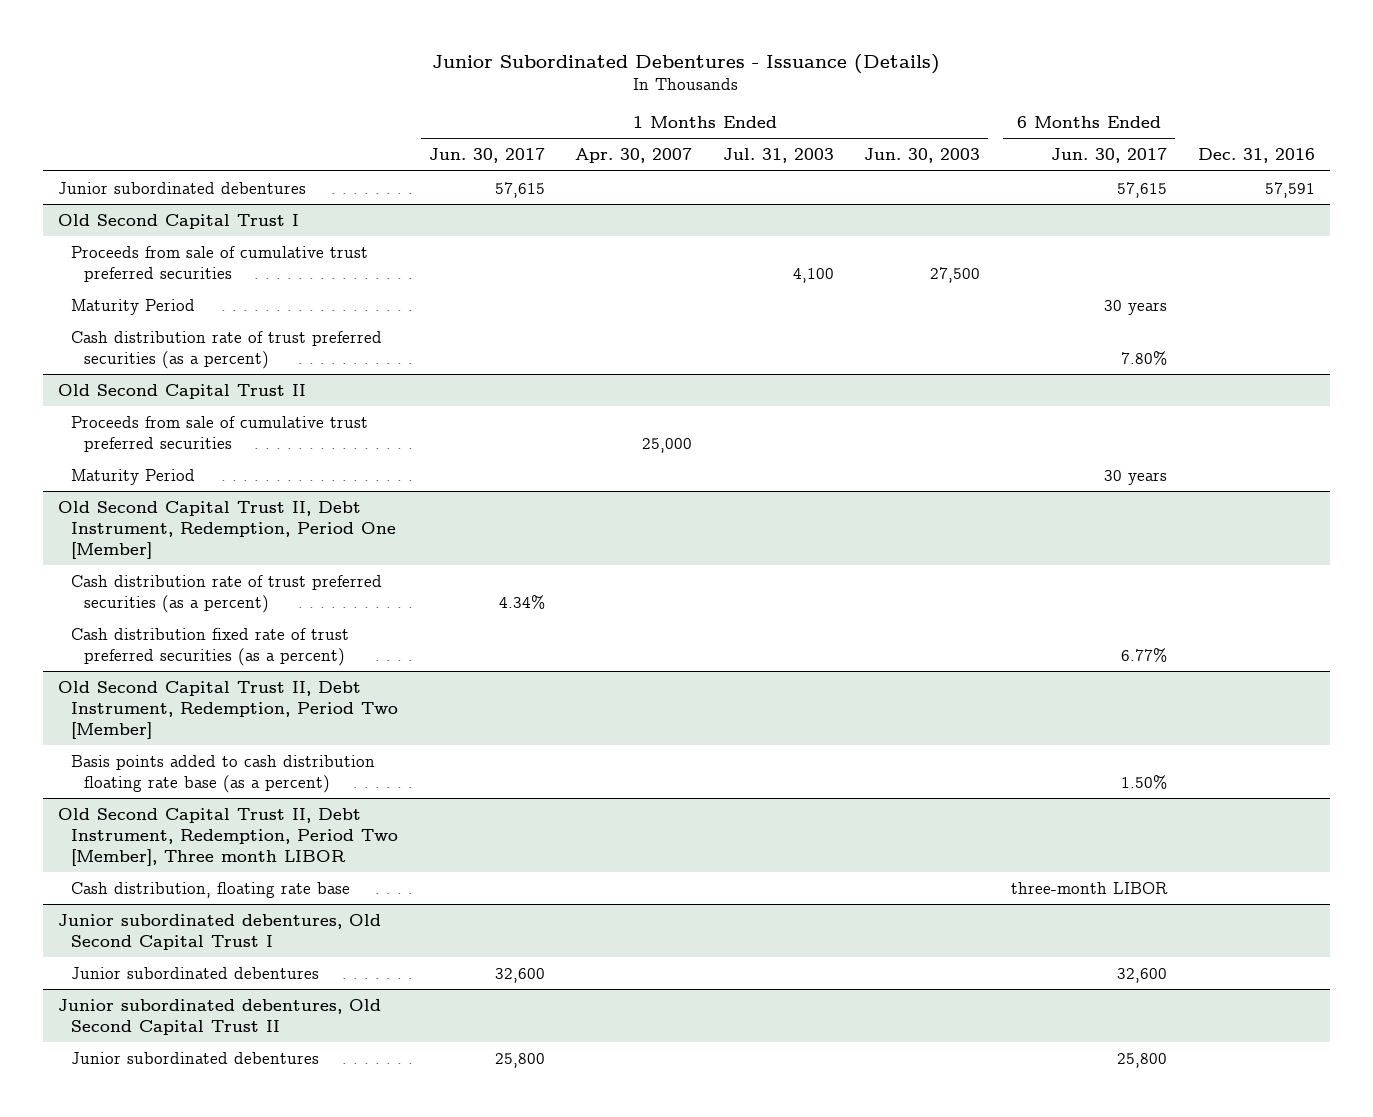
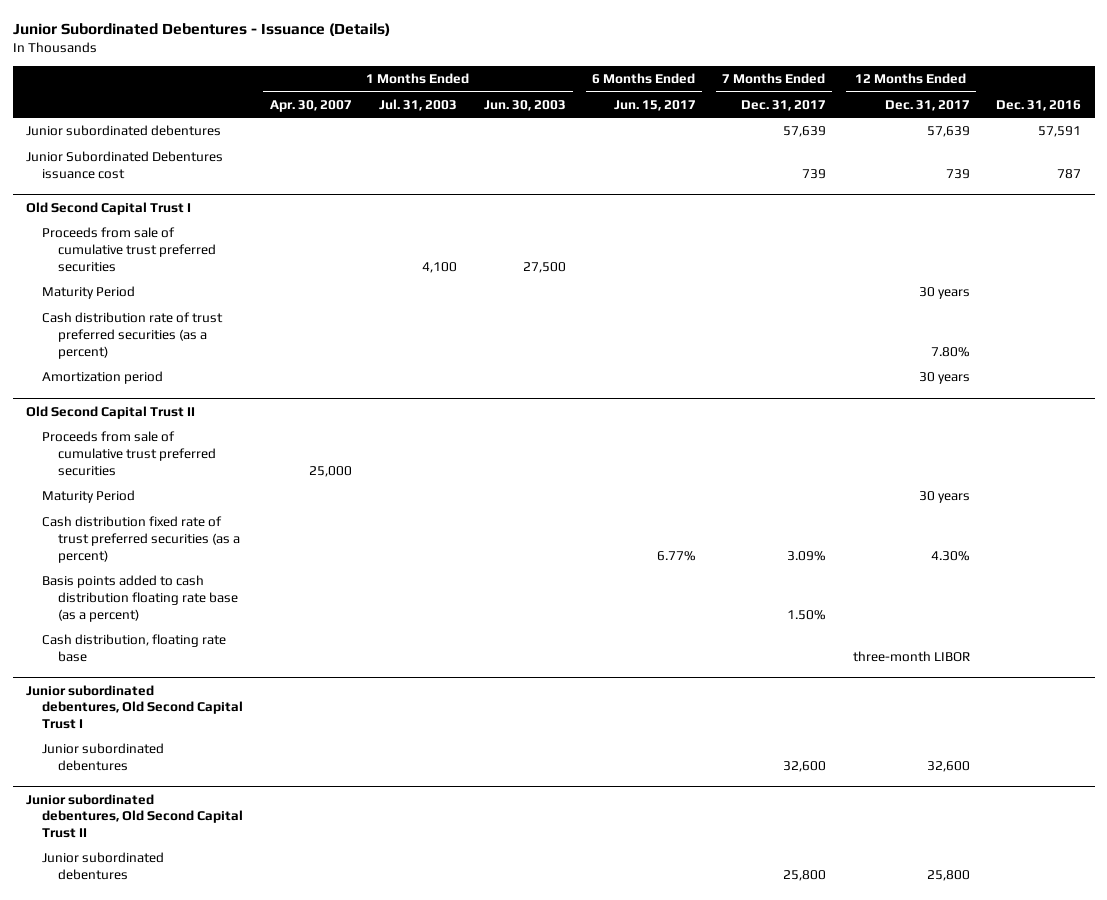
- | 1 Months Ended Jun. 30, 2017 | 1 Months Ended Apr. 30, 2007 | 1 Months Ended Jul. 31, 2003 | 1 Months Ended Jun. 30, 2003 | 6 Months Ended Jun. 30, 2017 | Dec. 31, 2016
+ | 1 Months Ended Apr. 30, 2007 | 1 Months Ended Jul. 31, 2003 | 1 Months Ended Jun. 30, 2003 | 6 Months Ended Jun. 15, 2017 | 7 Months Ended Dec. 31, 2017 | 12 Months Ended Dec. 31, 2017 | Dec. 31, 2016
+ Junior Subordinated Debentures issuance cost | | | | | 739 | 739 | 787
@ Old Second Capital Trust I
+ Amortization period | | | | | | 30 years |
- Old Second Capital Trust II, Debt Instrument, Redemption, Period One [Member]
- Cash distribution rate of trust preferred securities (as a percent) | 4.34% | | | | |
- Cash distribution fixed rate of trust preferred securities (as a percent) | | | | | 6.77% |
- Old Second Capital Trust II, Debt Instrument, Redemption, Period Two [Member]
- Basis points added to cash distribution floating rate base (as a percent) | | | | | 1.50% |
- Old Second Capital Trust II, Debt Instrument, Redemption, Period Two [Member], Three month LIBOR
- Cash distribution, floating rate base | | | | | three-month LIBOR |
@ Old Second Capital Trust II
+ Cash distribution fixed rate of trust preferred securities (as a percent) | | | | 6.77% | 3.09% | 4.30% |
+ Basis points added to cash distribution floating rate base (as a percent) | | | | | 1.50% | |
+ Cash distribution, floating rate base | | | | | | three-month LIBOR |

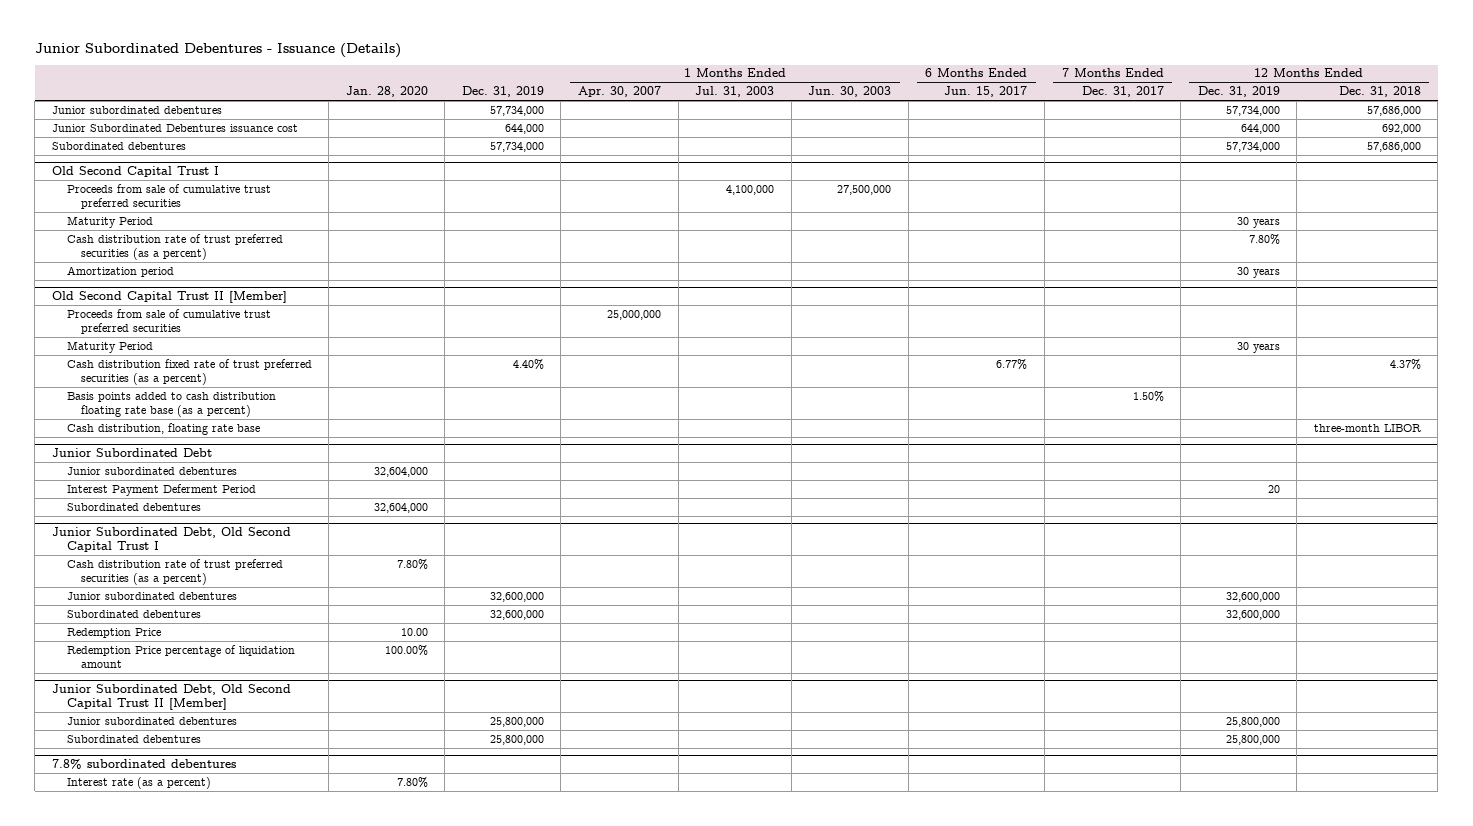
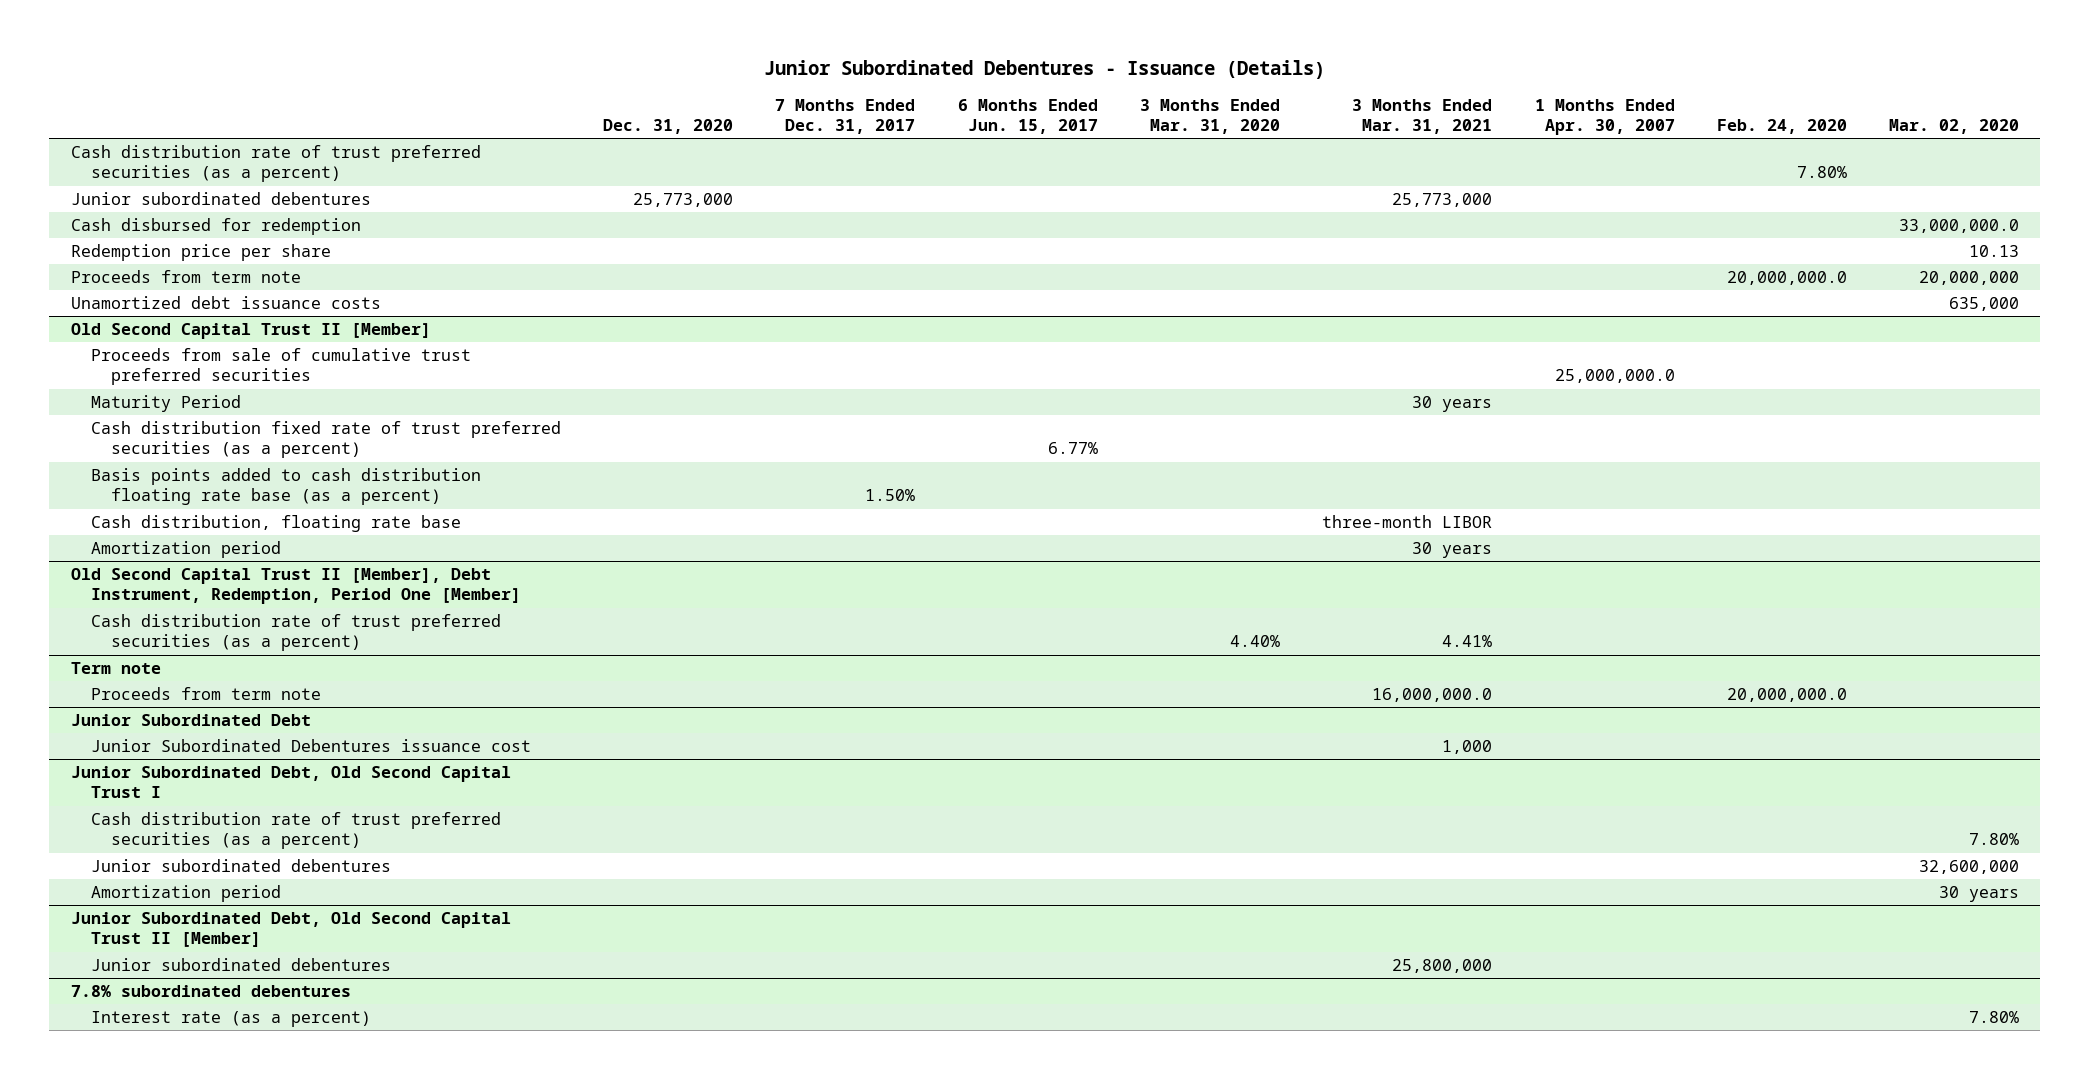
- | Jan. 28, 2020 | Dec. 31, 2019 | 1 Months Ended Apr. 30, 2007 | 1 Months Ended Jul. 31, 2003 | 1 Months Ended Jun. 30, 2003 | 6 Months Ended Jun. 15, 2017 | 7 Months Ended Dec. 31, 2017 | 12 Months Ended Dec. 31, 2019 | 12 Months Ended Dec. 31, 2018
+ | Dec. 31, 2020 | 7 Months Ended Dec. 31, 2017 | 6 Months Ended Jun. 15, 2017 | 3 Months Ended Mar. 31, 2020 | 3 Months Ended Mar. 31, 2021 | 1 Months Ended Apr. 30, 2007 | Feb. 24, 2020 | Mar. 02, 2020
+ Cash distribution rate of trust preferred securities (as a percent) | | | | | | | 7.80% |
- Junior Subordinated Debentures issuance cost | | 644,000 | | | | | | 644,000 | 692,000
- Subordinated debentures | | 57,734,000 | | | | | | 57,734,000 | 57,686,000
- Old Second Capital Trust I
- Proceeds from sale of cumulative trust preferred securities | | | | 4,100,000 | 27,500,000 | | | |
- Maturity Period | | | | | | | | 30 years |
- Cash distribution rate of trust preferred securities (as a percent) | | | | | | | | 7.80% |
- Amortization period | | | | | | | | 30 years |
+ Cash disbursed for redemption | | | | | | | | 33,000,000.0
+ Redemption price per share | | | | | | | | 10.13
+ Proceeds from term note | | | | | | | 20,000,000.0 | 20,000,000
+ Unamortized debt issuance costs | | | | | | | | 635,000
@ Old Second Capital Trust II [Member]
- Proceeds from sale of cumulative trust preferred securities | | | 25,000,000 | | | | | |
+ Proceeds from sale of cumulative trust preferred securities | | | | | | 25,000,000.0 | |
+ Amortization period | | | | | 30 years | | |
+ Old Second Capital Trust II [Member], Debt Instrument, Redemption, Period One [Member]
+ Cash distribution rate of trust preferred securities (as a percent) | | | | 4.40% | 4.41% | | |
+ Term note
+ Proceeds from term note | | | | | 16,000,000.0 | | 20,000,000.0 |
@ Junior Subordinated Debt
- Junior subordinated debentures | 32,604,000 | | | | | | | |
- Interest Payment Deferment Period | | | | | | | | 20 |
- Subordinated debentures | 32,604,000 | | | | | | | |
+ Junior Subordinated Debentures issuance cost | | | | | 1,000 | | |
@ Junior Subordinated Debt, Old Second Capital Trust I
- Subordinated debentures | | 32,600,000 | | | | | | 32,600,000 |
- Redemption Price | 10.00 | | | | | | | |
- Redemption Price percentage of liquidation amount | 100.00% | | | | | | | |
+ Amortization period | | | | | | | | 30 years
@ Junior Subordinated Debt, Old Second Capital Trust II [Member]
- Subordinated debentures | | 25,800,000 | | | | | | 25,800,000 |

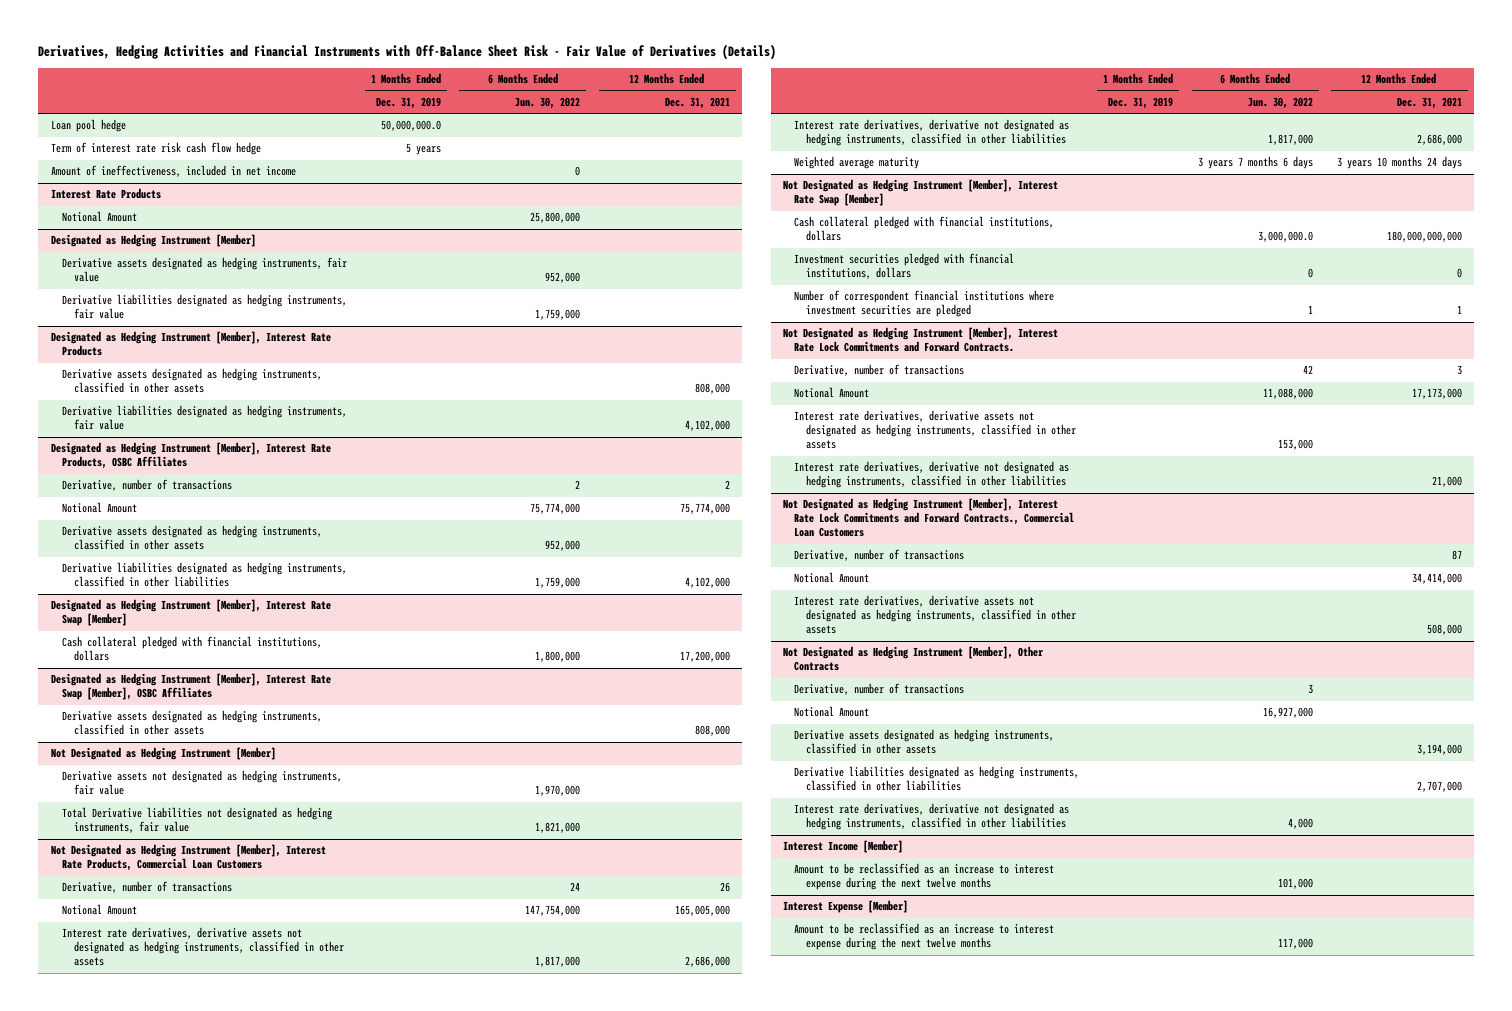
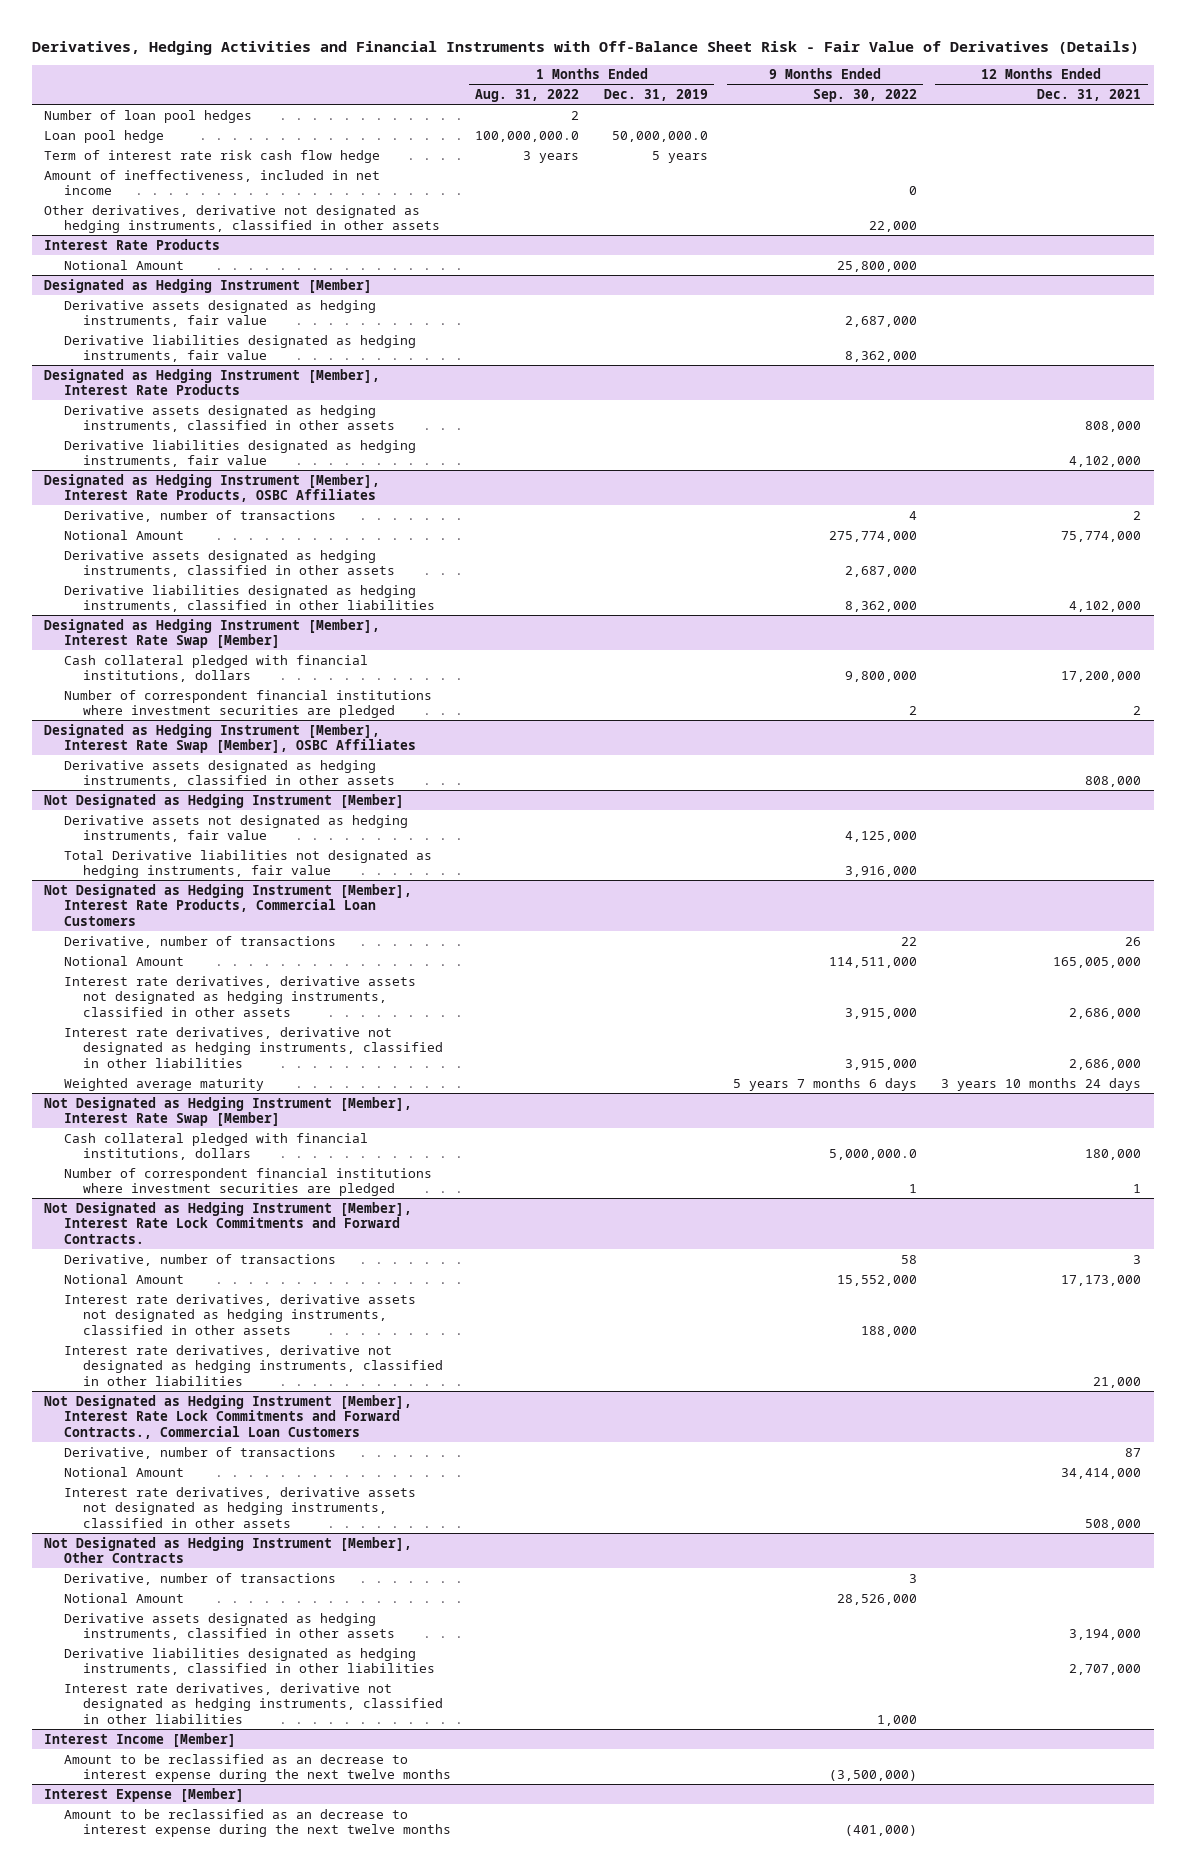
- | 1 Months Ended Dec. 31, 2019 | 6 Months Ended Jun. 30, 2022 | 12 Months Ended Dec. 31, 2021
+ | 1 Months Ended Aug. 31, 2022 | 1 Months Ended Dec. 31, 2019 | 9 Months Ended Sep. 30, 2022 | 12 Months Ended Dec. 31, 2021
+ Number of loan pool hedges | 2 | | |
+ Other derivatives, derivative not designated as hedging instruments, classified in other assets | | | 22,000 |
@ Designated as Hedging Instrument [Member], Interest Rate Swap [Member]
+ Number of correspondent financial institutions where investment securities are pledged | | | 2 | 2
@ Not Designated as Hedging Instrument [Member], Interest Rate Swap [Member]
- Cash collateral pledged with financial institutions, dollars | | 3,000,000.0 | 180,000,000,000
- Investment securities pledged with financial institutions, dollars | | 0 | 0
+ Cash collateral pledged with financial institutions, dollars | | | 5,000,000.0 | 180,000
@ Interest Income [Member]
- Amount to be reclassified as an increase to interest expense during the next twelve months | | 101,000 |
+ Amount to be reclassified as an decrease to interest expense during the next twelve months | | | (3,500,000) |
@ Interest Expense [Member]
- Amount to be reclassified as an increase to interest expense during the next twelve months | | 117,000 |
+ Amount to be reclassified as an decrease to interest expense during the next twelve months | | | (401,000) |

